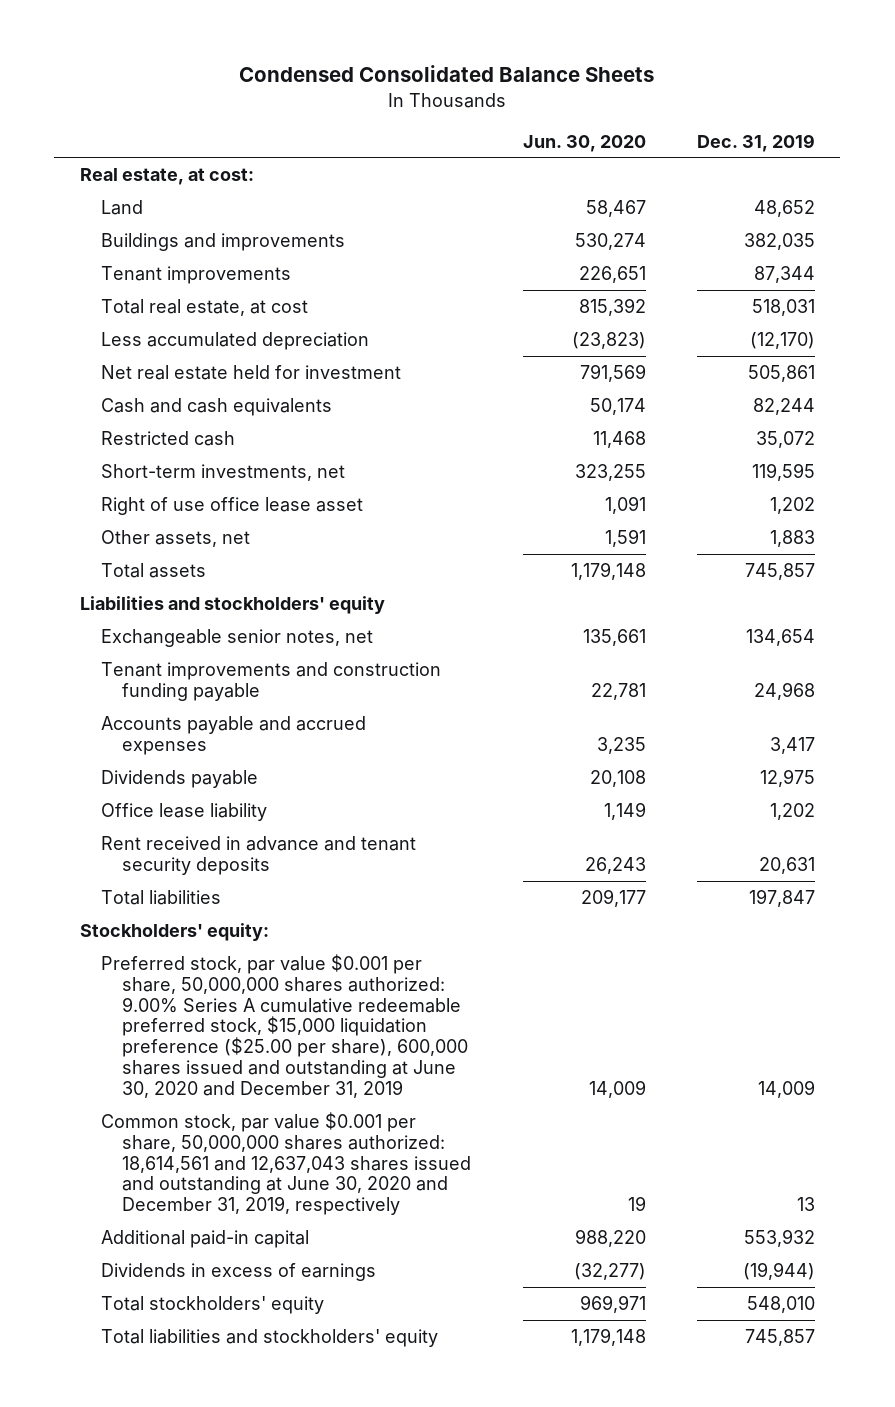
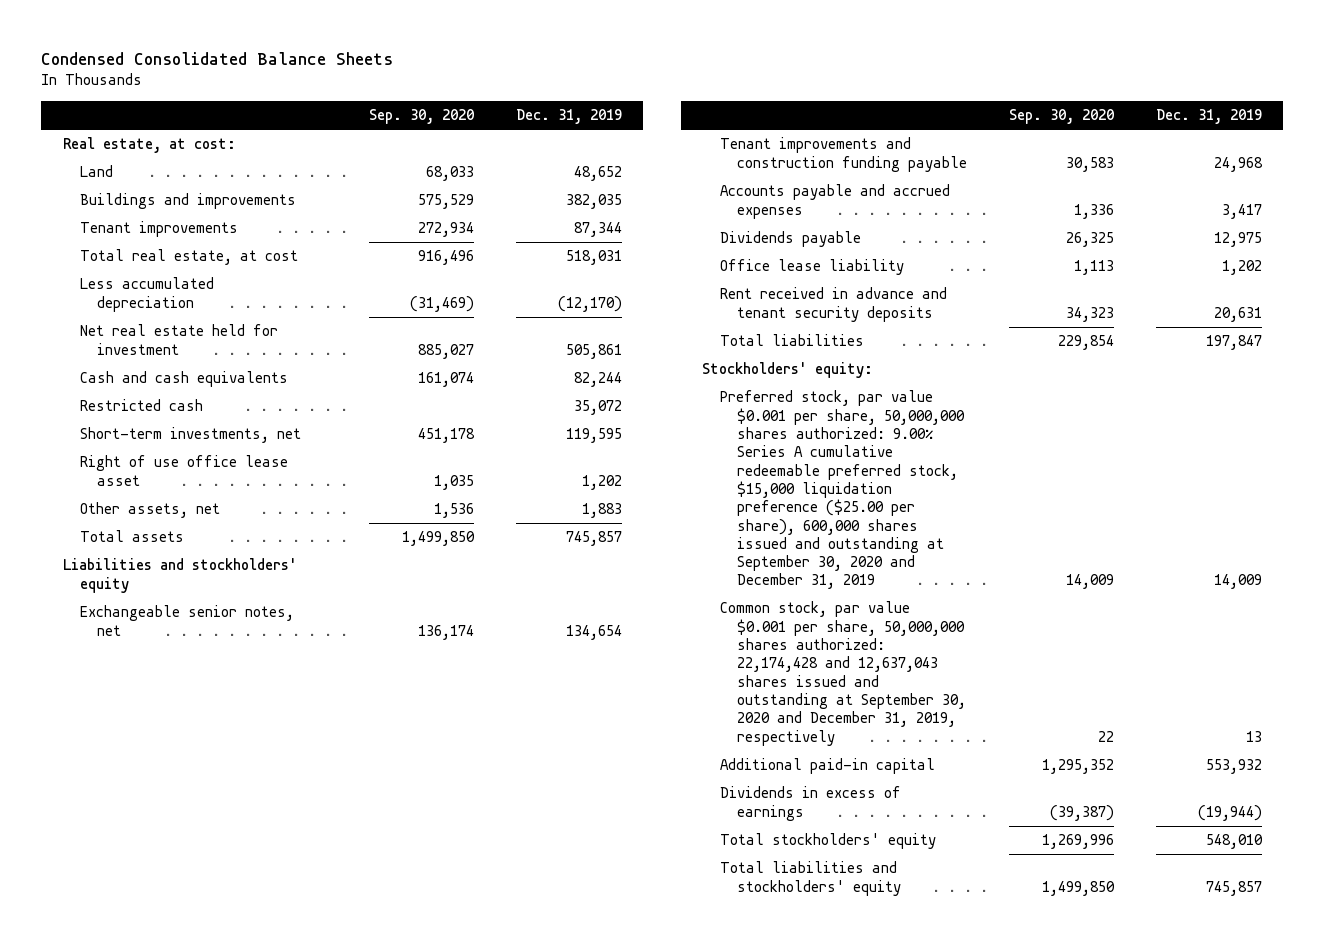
- | Jun. 30, 2020 | Dec. 31, 2019
+ | Sep. 30, 2020 | Dec. 31, 2019
- Preferred stock, par value $0.001 per share, 50,000,000 shares authorized: 9.00% Series A cumulative redeemable preferred stock, $15,000 liquidation preference ($25.00 per share), 600,000 shares issued and outstanding at June 30, 2020 and December 31, 2019 | 14,009 | 14,009
- Common stock, par value $0.001 per share, 50,000,000 shares authorized: 18,614,561 and 12,637,043 shares issued and outstanding at June 30, 2020 and December 31, 2019, respectively | 19 | 13
+ Preferred stock, par value $0.001 per share, 50,000,000 shares authorized: 9.00% Series A cumulative redeemable preferred stock, $15,000 liquidation preference ($25.00 per share), 600,000 shares issued and outstanding at September 30, 2020 and December 31, 2019 | 14,009 | 14,009
+ Common stock, par value $0.001 per share, 50,000,000 shares authorized: 22,174,428 and 12,637,043 shares issued and outstanding at September 30, 2020 and December 31, 2019, respectively | 22 | 13

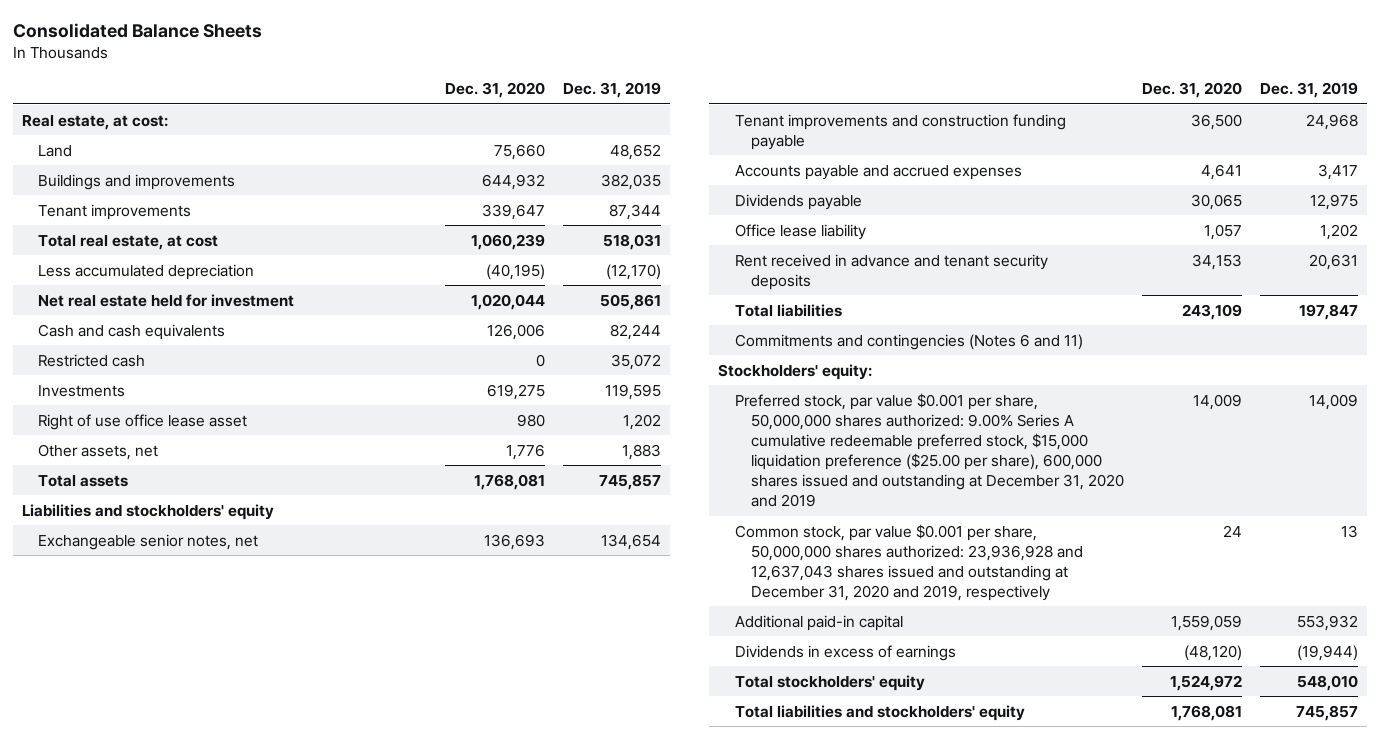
- Condensed Consolidated Balance Sheets
+ Consolidated Balance Sheets
- | Sep. 30, 2020 | Dec. 31, 2019
+ | Dec. 31, 2020 | Dec. 31, 2019
- Short-term investments, net | 451,178 | 119,595
+ Investments | 619,275 | 119,595
+ Commitments and contingencies (Notes 6 and 11)
- Preferred stock, par value $0.001 per share, 50,000,000 shares authorized: 9.00% Series A cumulative redeemable preferred stock, $15,000 liquidation preference ($25.00 per share), 600,000 shares issued and outstanding at September 30, 2020 and December 31, 2019 | 14,009 | 14,009
- Common stock, par value $0.001 per share, 50,000,000 shares authorized: 22,174,428 and 12,637,043 shares issued and outstanding at September 30, 2020 and December 31, 2019, respectively | 22 | 13
+ Preferred stock, par value $0.001 per share, 50,000,000 shares authorized: 9.00% Series A cumulative redeemable preferred stock, $15,000 liquidation preference ($25.00 per share), 600,000 shares issued and outstanding at December 31, 2020 and 2019 | 14,009 | 14,009
+ Common stock, par value $0.001 per share, 50,000,000 shares authorized: 23,936,928 and 12,637,043 shares issued and outstanding at December 31, 2020 and 2019, respectively | 24 | 13

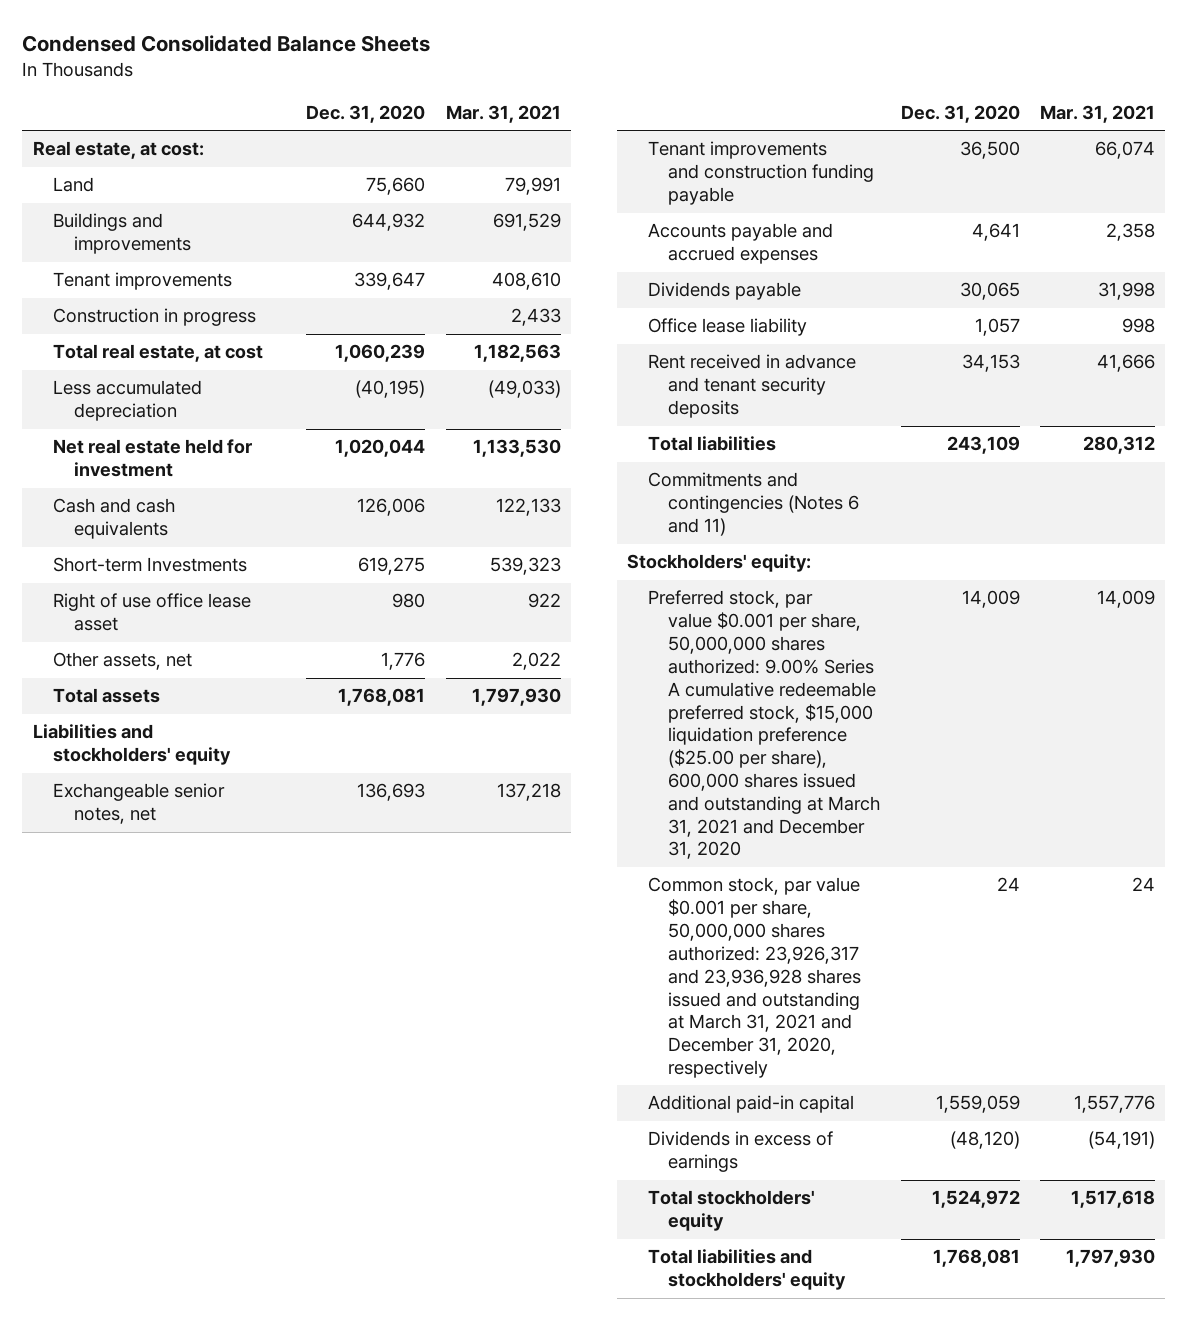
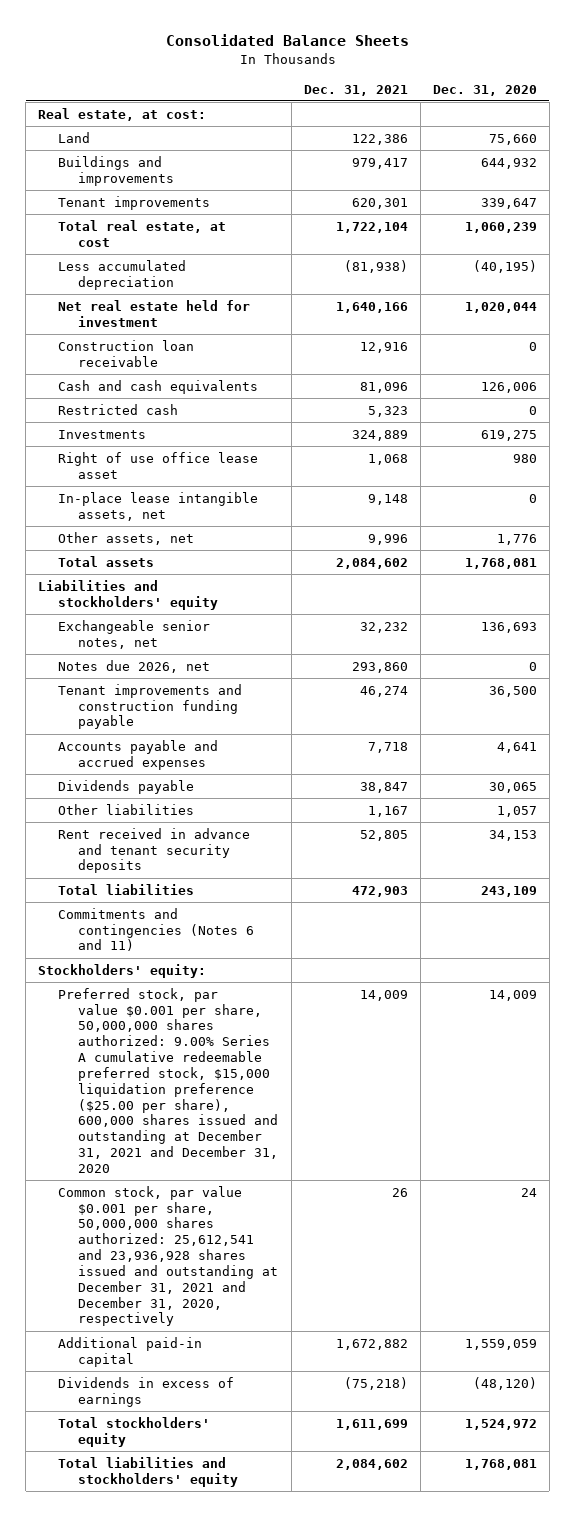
- Condensed Consolidated Balance Sheets
+ Consolidated Balance Sheets
- | Dec. 31, 2020 | Mar. 31, 2021
+ | Dec. 31, 2021 | Dec. 31, 2020
- Construction in progress | | 2,433
+ Construction loan receivable | 12,916 | 0
- Short-term Investments | 619,275 | 539,323
+ Restricted cash | 5,323 | 0
+ Investments | 324,889 | 619,275
+ In-place lease intangible assets, net | 9,148 | 0
+ Notes due 2026, net | 293,860 | 0
- Office lease liability | 1,057 | 998
+ Other liabilities | 1,167 | 1,057
- Preferred stock, par value $0.001 per share, 50,000,000 shares authorized: 9.00% Series A cumulative redeemable preferred stock, $15,000 liquidation preference ($25.00 per share), 600,000 shares issued and outstanding at March 31, 2021 and December 31, 2020 | 14,009 | 14,009
- Common stock, par value $0.001 per share, 50,000,000 shares authorized: 23,926,317 and 23,936,928 shares issued and outstanding at March 31, 2021 and December 31, 2020, respectively | 24 | 24
+ Preferred stock, par value $0.001 per share, 50,000,000 shares authorized: 9.00% Series A cumulative redeemable preferred stock, $15,000 liquidation preference ($25.00 per share), 600,000 shares issued and outstanding at December 31, 2021 and December 31, 2020 | 14,009 | 14,009
+ Common stock, par value $0.001 per share, 50,000,000 shares authorized: 25,612,541 and 23,936,928 shares issued and outstanding at December 31, 2021 and December 31, 2020, respectively | 26 | 24

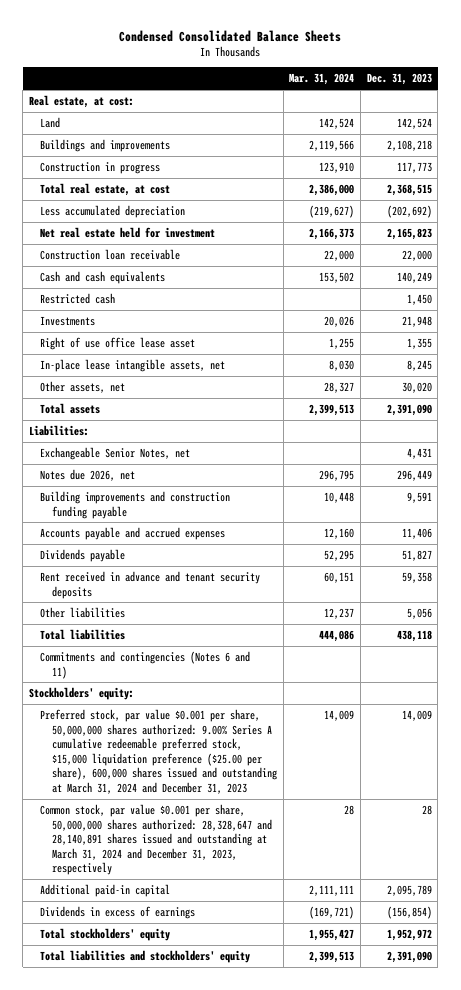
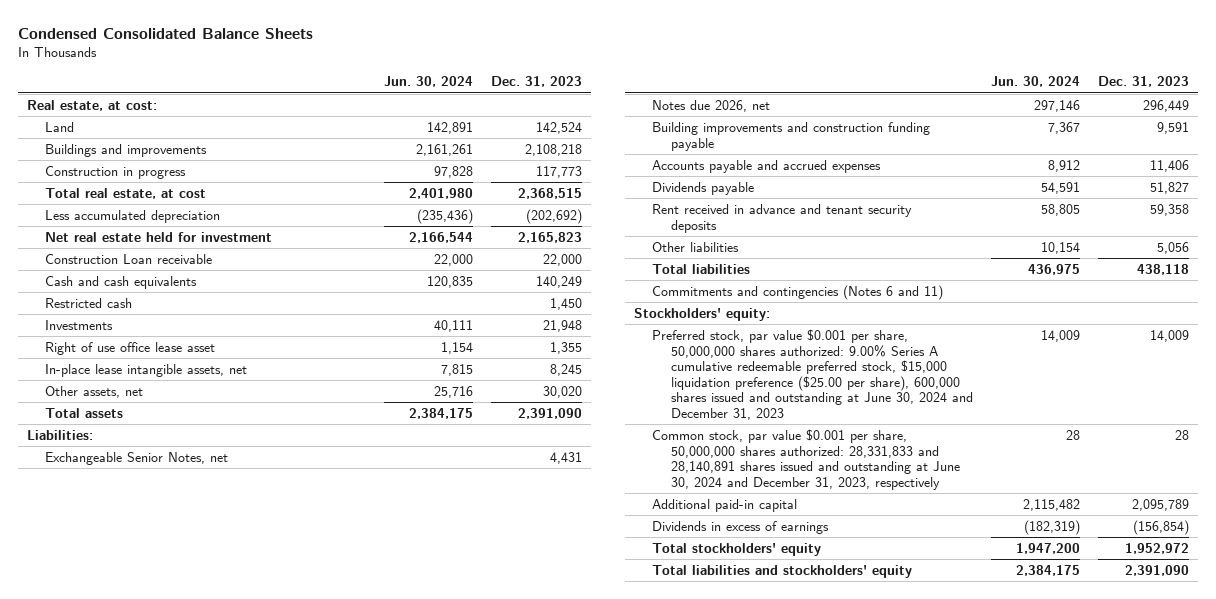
- | Mar. 31, 2024 | Dec. 31, 2023
+ | Jun. 30, 2024 | Dec. 31, 2023
- Construction loan receivable | 22,000 | 22,000
+ Construction Loan receivable | 22,000 | 22,000
- Preferred stock, par value $0.001 per share, 50,000,000 shares authorized: 9.00% Series A cumulative redeemable preferred stock, $15,000 liquidation preference ($25.00 per share), 600,000 shares issued and outstanding at March 31, 2024 and December 31, 2023 | 14,009 | 14,009
- Common stock, par value $0.001 per share, 50,000,000 shares authorized: 28,328,647 and 28,140,891 shares issued and outstanding at March 31, 2024 and December 31, 2023, respectively | 28 | 28
+ Preferred stock, par value $0.001 per share, 50,000,000 shares authorized: 9.00% Series A cumulative redeemable preferred stock, $15,000 liquidation preference ($25.00 per share), 600,000 shares issued and outstanding at June 30, 2024 and December 31, 2023 | 14,009 | 14,009
+ Common stock, par value $0.001 per share, 50,000,000 shares authorized: 28,331,833 and 28,140,891 shares issued and outstanding at June 30, 2024 and December 31, 2023, respectively | 28 | 28

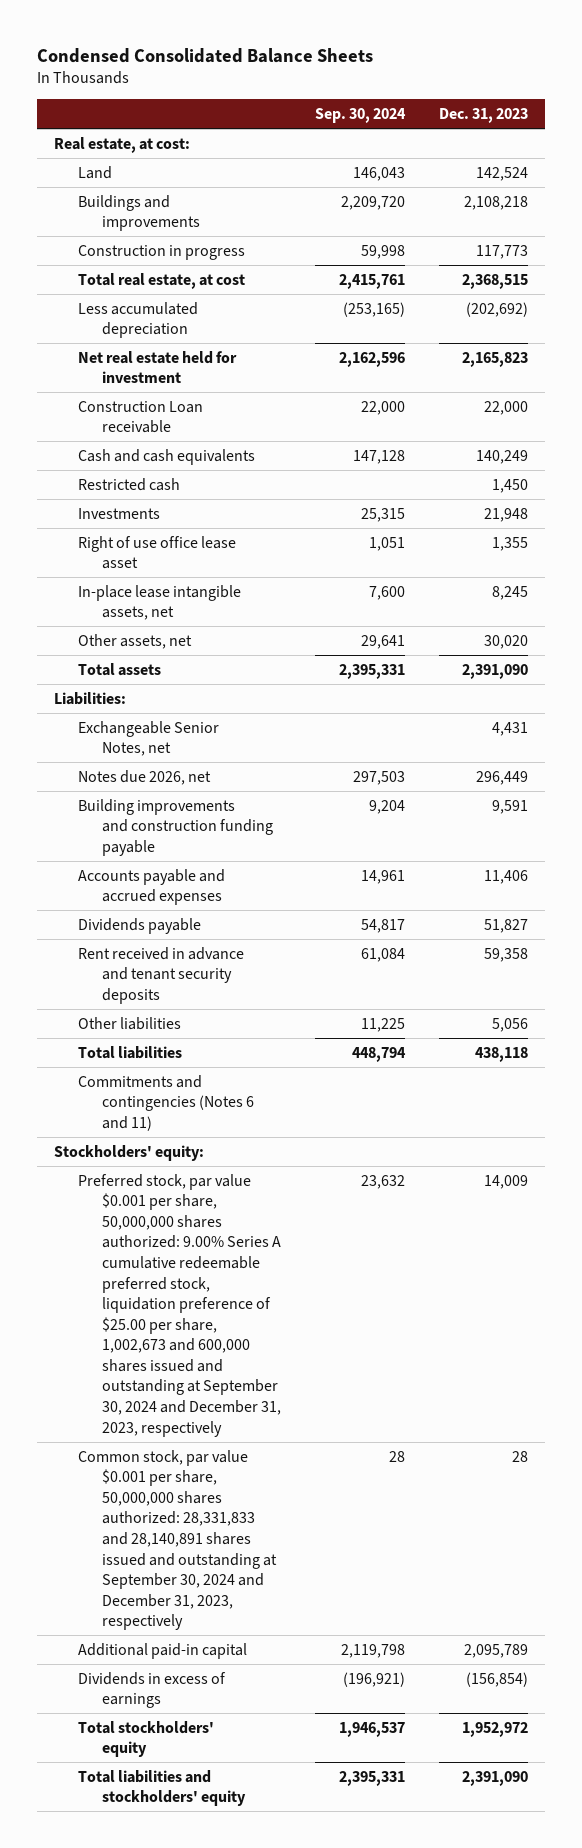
- | Jun. 30, 2024 | Dec. 31, 2023
+ | Sep. 30, 2024 | Dec. 31, 2023
- Preferred stock, par value $0.001 per share, 50,000,000 shares authorized: 9.00% Series A cumulative redeemable preferred stock, $15,000 liquidation preference ($25.00 per share), 600,000 shares issued and outstanding at June 30, 2024 and December 31, 2023 | 14,009 | 14,009
- Common stock, par value $0.001 per share, 50,000,000 shares authorized: 28,331,833 and 28,140,891 shares issued and outstanding at June 30, 2024 and December 31, 2023, respectively | 28 | 28
+ Preferred stock, par value $0.001 per share, 50,000,000 shares authorized: 9.00% Series A cumulative redeemable preferred stock, liquidation preference of $25.00 per share, 1,002,673 and 600,000 shares issued and outstanding at September 30, 2024 and December 31, 2023, respectively | 23,632 | 14,009
+ Common stock, par value $0.001 per share, 50,000,000 shares authorized: 28,331,833 and 28,140,891 shares issued and outstanding at September 30, 2024 and December 31, 2023, respectively | 28 | 28

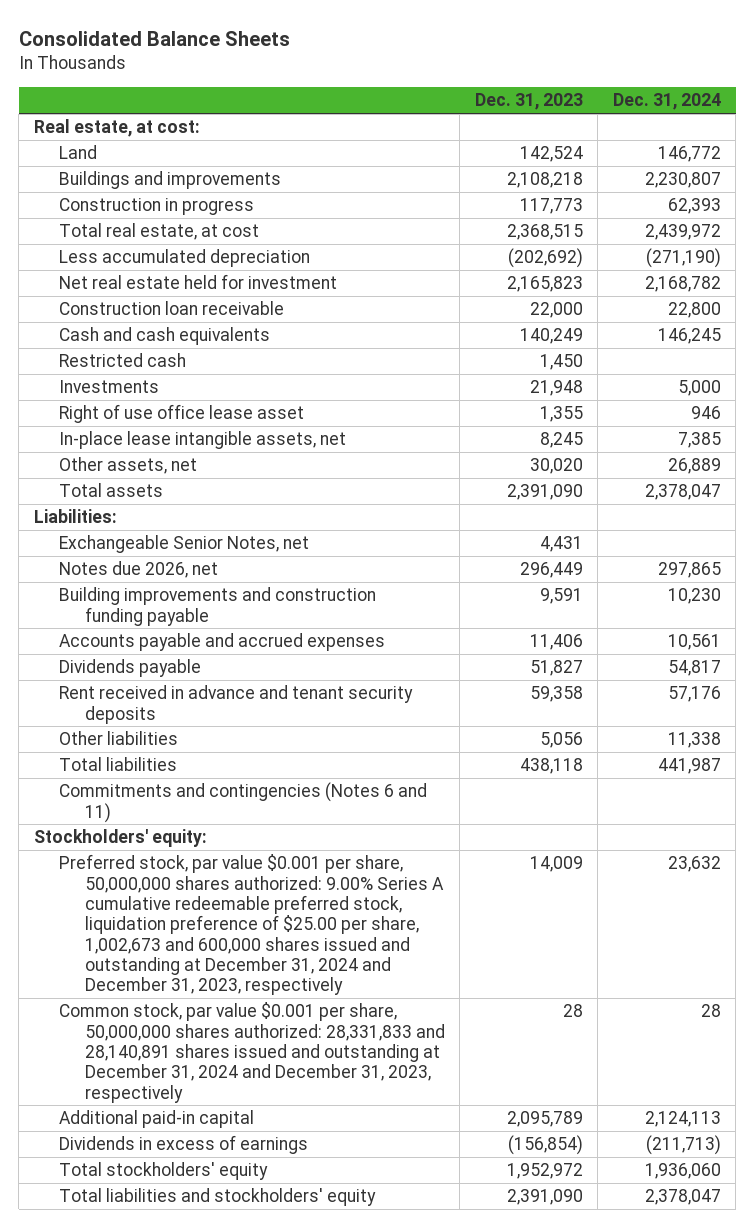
- Condensed Consolidated Balance Sheets
+ Consolidated Balance Sheets
- | Sep. 30, 2024 | Dec. 31, 2023
+ | Dec. 31, 2023 | Dec. 31, 2024
- Construction Loan receivable | 22,000 | 22,000
+ Construction loan receivable | 22,000 | 22,800
- Preferred stock, par value $0.001 per share, 50,000,000 shares authorized: 9.00% Series A cumulative redeemable preferred stock, liquidation preference of $25.00 per share, 1,002,673 and 600,000 shares issued and outstanding at September 30, 2024 and December 31, 2023, respectively | 23,632 | 14,009
- Common stock, par value $0.001 per share, 50,000,000 shares authorized: 28,331,833 and 28,140,891 shares issued and outstanding at September 30, 2024 and December 31, 2023, respectively | 28 | 28
+ Preferred stock, par value $0.001 per share, 50,000,000 shares authorized: 9.00% Series A cumulative redeemable preferred stock, liquidation preference of $25.00 per share, 1,002,673 and 600,000 shares issued and outstanding at December 31, 2024 and December 31, 2023, respectively | 14,009 | 23,632
+ Common stock, par value $0.001 per share, 50,000,000 shares authorized: 28,331,833 and 28,140,891 shares issued and outstanding at December 31, 2024 and December 31, 2023, respectively | 28 | 28

